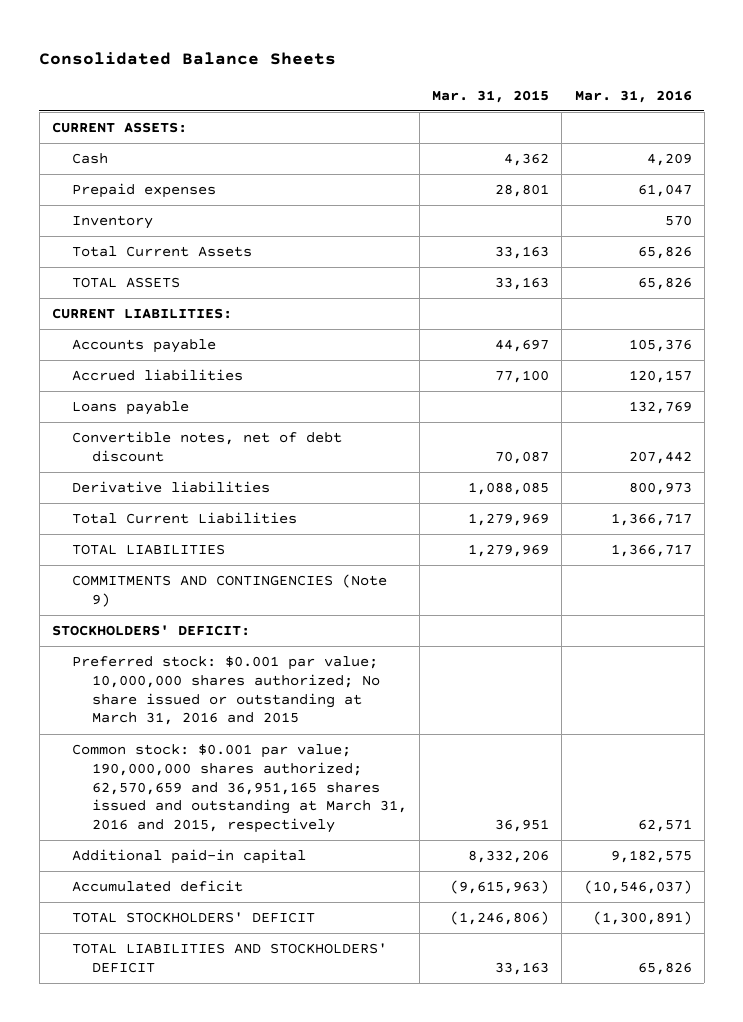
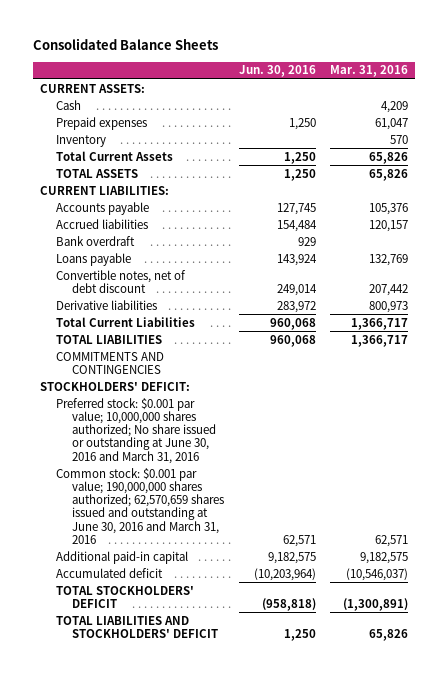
- | Mar. 31, 2015 | Mar. 31, 2016
+ | Jun. 30, 2016 | Mar. 31, 2016
+ Bank overdraft | 929 |
- COMMITMENTS AND CONTINGENCIES (Note 9)
+ COMMITMENTS AND CONTINGENCIES
- Preferred stock: $0.001 par value; 10,000,000 shares authorized; No share issued or outstanding at March 31, 2016 and 2015
- Common stock: $0.001 par value; 190,000,000 shares authorized; 62,570,659 and 36,951,165 shares issued and outstanding at March 31, 2016 and 2015, respectively | 36,951 | 62,571
+ Preferred stock: $0.001 par value; 10,000,000 shares authorized; No share issued or outstanding at June 30, 2016 and March 31, 2016
+ Common stock: $0.001 par value; 190,000,000 shares authorized; 62,570,659 shares issued and outstanding at June 30, 2016 and March 31, 2016 | 62,571 | 62,571

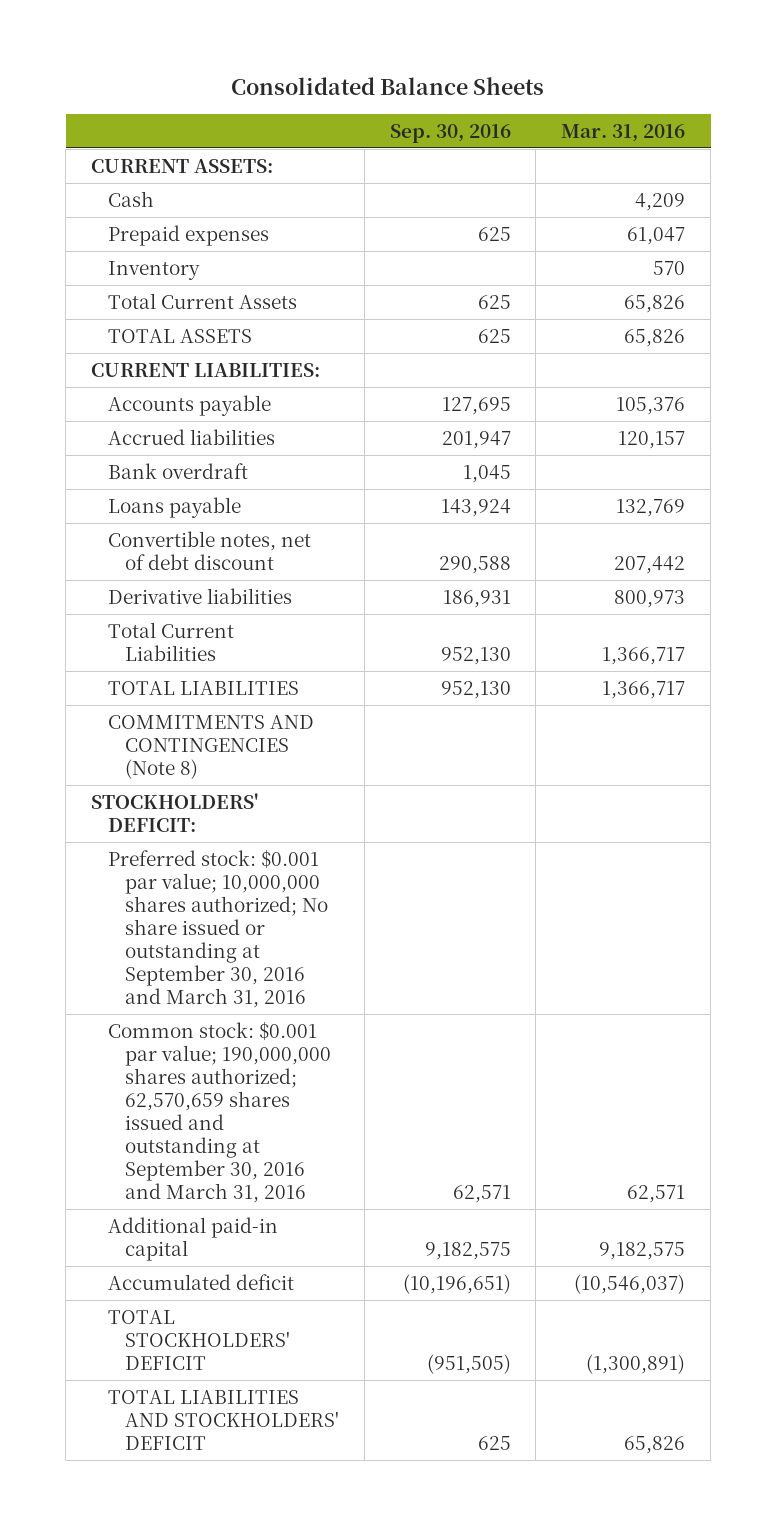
- | Jun. 30, 2016 | Mar. 31, 2016
+ | Sep. 30, 2016 | Mar. 31, 2016
- COMMITMENTS AND CONTINGENCIES
+ COMMITMENTS AND CONTINGENCIES (Note 8)
- Preferred stock: $0.001 par value; 10,000,000 shares authorized; No share issued or outstanding at June 30, 2016 and March 31, 2016
- Common stock: $0.001 par value; 190,000,000 shares authorized; 62,570,659 shares issued and outstanding at June 30, 2016 and March 31, 2016 | 62,571 | 62,571
+ Preferred stock: $0.001 par value; 10,000,000 shares authorized; No share issued or outstanding at September 30, 2016 and March 31, 2016
+ Common stock: $0.001 par value; 190,000,000 shares authorized; 62,570,659 shares issued and outstanding at September 30, 2016 and March 31, 2016 | 62,571 | 62,571

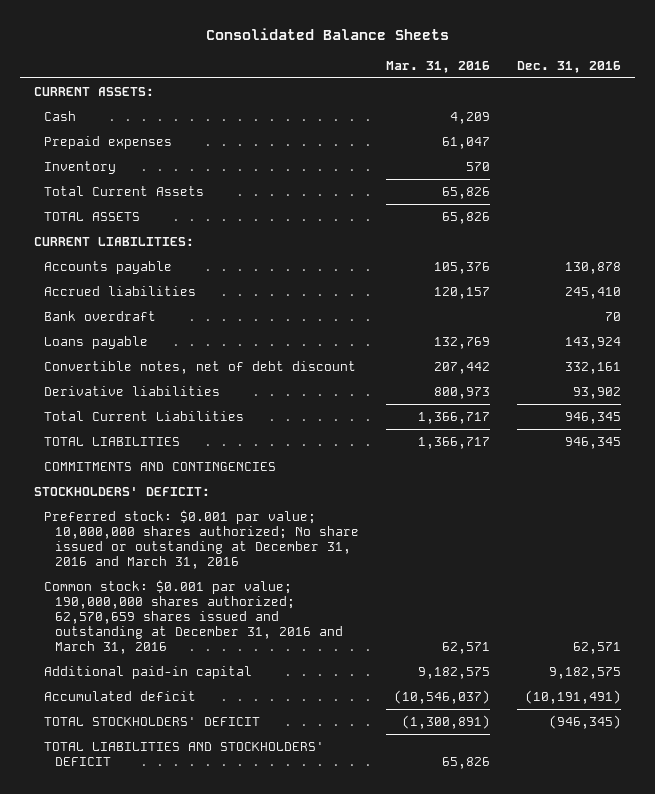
- | Sep. 30, 2016 | Mar. 31, 2016
+ | Mar. 31, 2016 | Dec. 31, 2016
- COMMITMENTS AND CONTINGENCIES (Note 8)
+ COMMITMENTS AND CONTINGENCIES
- Preferred stock: $0.001 par value; 10,000,000 shares authorized; No share issued or outstanding at September 30, 2016 and March 31, 2016
- Common stock: $0.001 par value; 190,000,000 shares authorized; 62,570,659 shares issued and outstanding at September 30, 2016 and March 31, 2016 | 62,571 | 62,571
+ Preferred stock: $0.001 par value; 10,000,000 shares authorized; No share issued or outstanding at December 31, 2016 and March 31, 2016
+ Common stock: $0.001 par value; 190,000,000 shares authorized; 62,570,659 shares issued and outstanding at December 31, 2016 and March 31, 2016 | 62,571 | 62,571

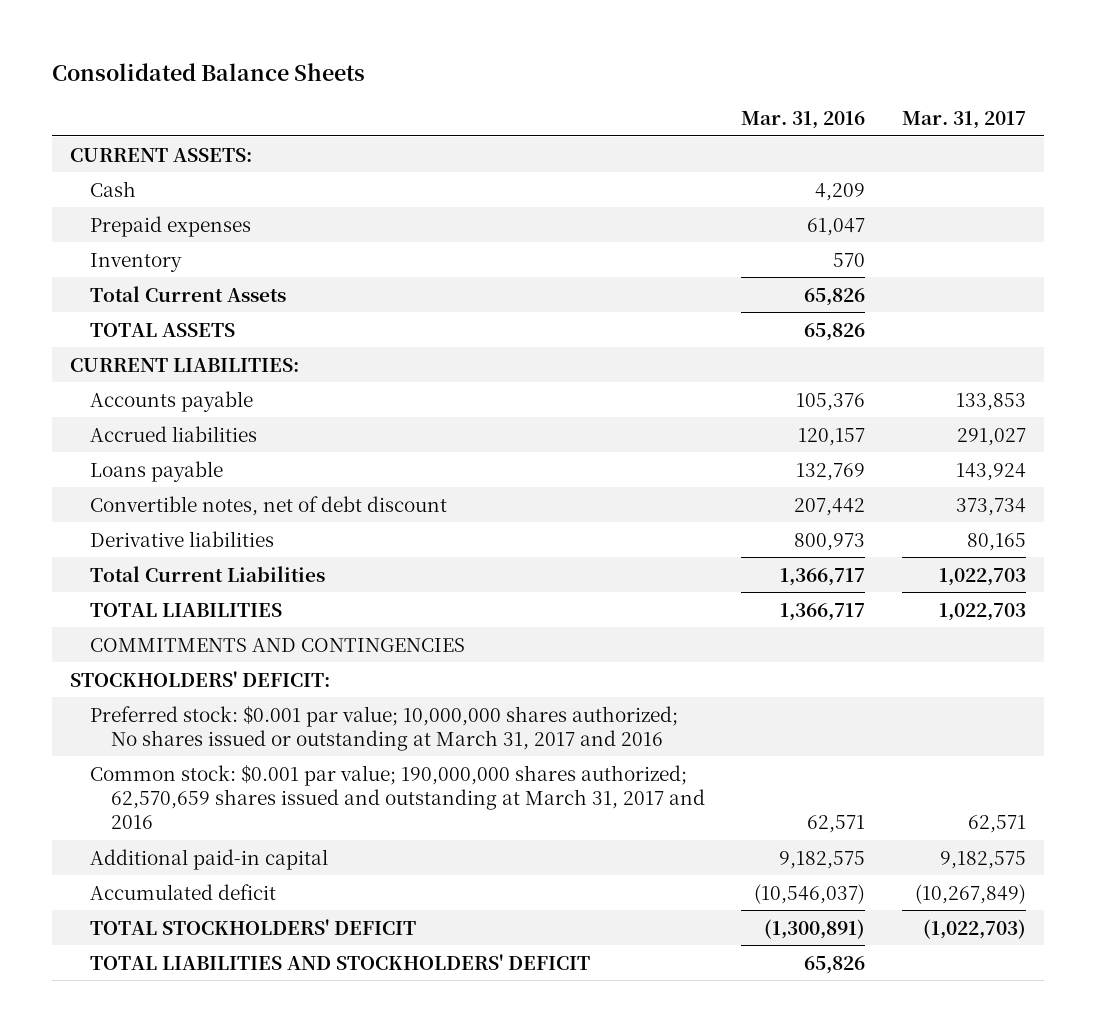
- | Mar. 31, 2016 | Dec. 31, 2016
+ | Mar. 31, 2016 | Mar. 31, 2017
- Bank overdraft | | 70
- Preferred stock: $0.001 par value; 10,000,000 shares authorized; No share issued or outstanding at December 31, 2016 and March 31, 2016
- Common stock: $0.001 par value; 190,000,000 shares authorized; 62,570,659 shares issued and outstanding at December 31, 2016 and March 31, 2016 | 62,571 | 62,571
+ Preferred stock: $0.001 par value; 10,000,000 shares authorized; No shares issued or outstanding at March 31, 2017 and 2016
+ Common stock: $0.001 par value; 190,000,000 shares authorized; 62,570,659 shares issued and outstanding at March 31, 2017 and 2016 | 62,571 | 62,571

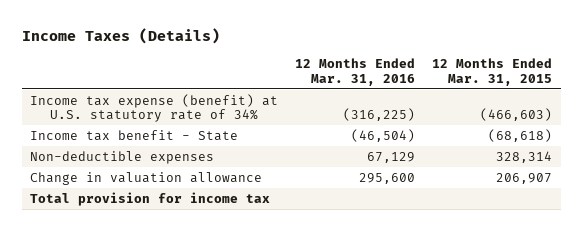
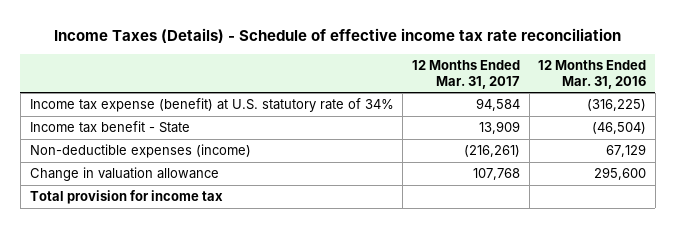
- Income Taxes (Details)
+ Income Taxes (Details) - Schedule of effective income tax rate reconciliation
- | 12 Months Ended Mar. 31, 2016 | 12 Months Ended Mar. 31, 2015
+ | 12 Months Ended Mar. 31, 2017 | 12 Months Ended Mar. 31, 2016
- Non-deductible expenses | 67,129 | 328,314
+ Non-deductible expenses (income) | (216,261) | 67,129

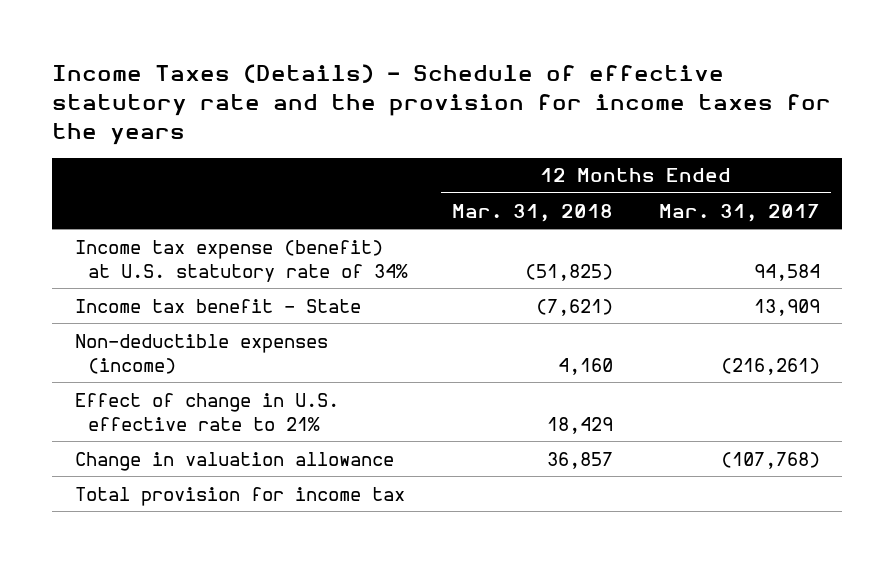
- Income Taxes (Details) - Schedule of effective income tax rate reconciliation
+ Income Taxes (Details) - Schedule of effective statutory rate and the provision for income taxes for the years
- | 12 Months Ended Mar. 31, 2017 | 12 Months Ended Mar. 31, 2016
+ | 12 Months Ended Mar. 31, 2018 | 12 Months Ended Mar. 31, 2017
- Change in valuation allowance | 107,768 | 295,600
+ Effect of change in U.S. effective rate to 21% | 18,429 |
+ Change in valuation allowance | 36,857 | (107,768)

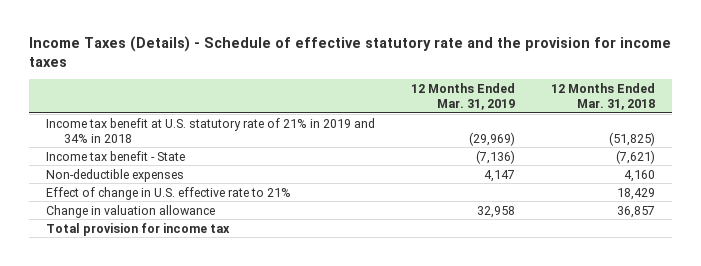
- Income Taxes (Details) - Schedule of effective statutory rate and the provision for income taxes for the years
+ Income Taxes (Details) - Schedule of effective statutory rate and the provision for income taxes
- | 12 Months Ended Mar. 31, 2018 | 12 Months Ended Mar. 31, 2017
+ | 12 Months Ended Mar. 31, 2019 | 12 Months Ended Mar. 31, 2018
- Income tax expense (benefit) at U.S. statutory rate of 34% | (51,825) | 94,584
+ Income tax benefit at U.S. statutory rate of 21% in 2019 and 34% in 2018 | (29,969) | (51,825)
- Non-deductible expenses (income) | 4,160 | (216,261)
+ Non-deductible expenses | 4,147 | 4,160

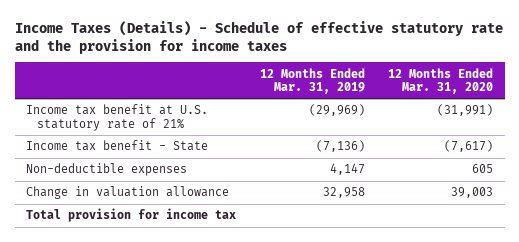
- | 12 Months Ended Mar. 31, 2019 | 12 Months Ended Mar. 31, 2018
+ | 12 Months Ended Mar. 31, 2019 | 12 Months Ended Mar. 31, 2020
- Income tax benefit at U.S. statutory rate of 21% in 2019 and 34% in 2018 | (29,969) | (51,825)
+ Income tax benefit at U.S. statutory rate of 21% | (29,969) | (31,991)
- Effect of change in U.S. effective rate to 21% | | 18,429

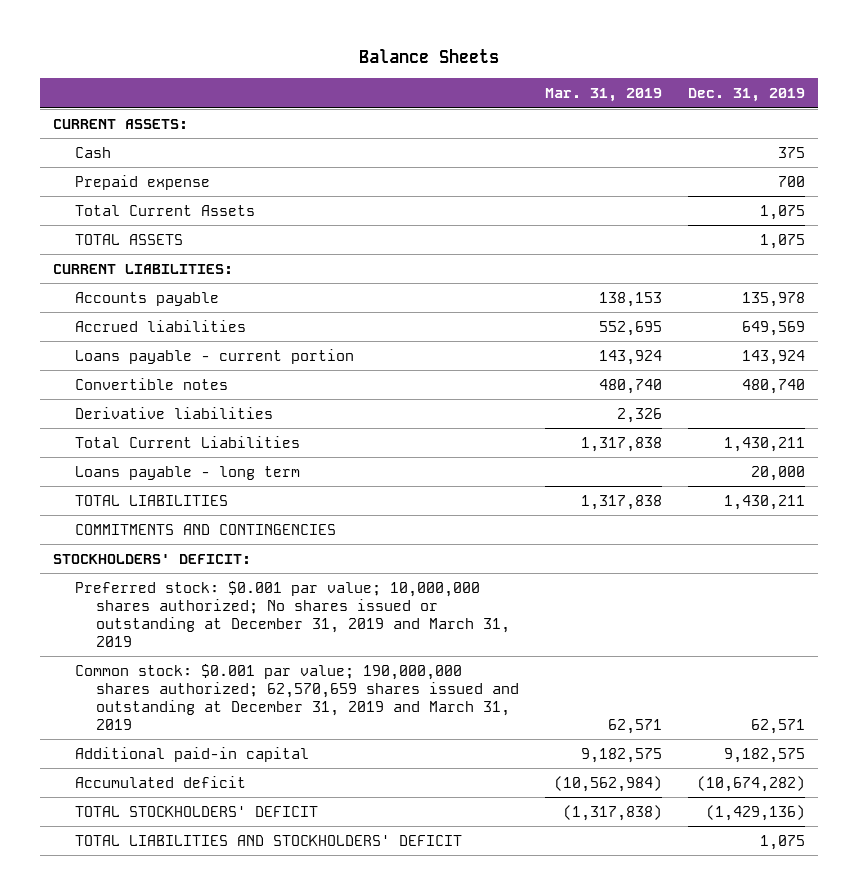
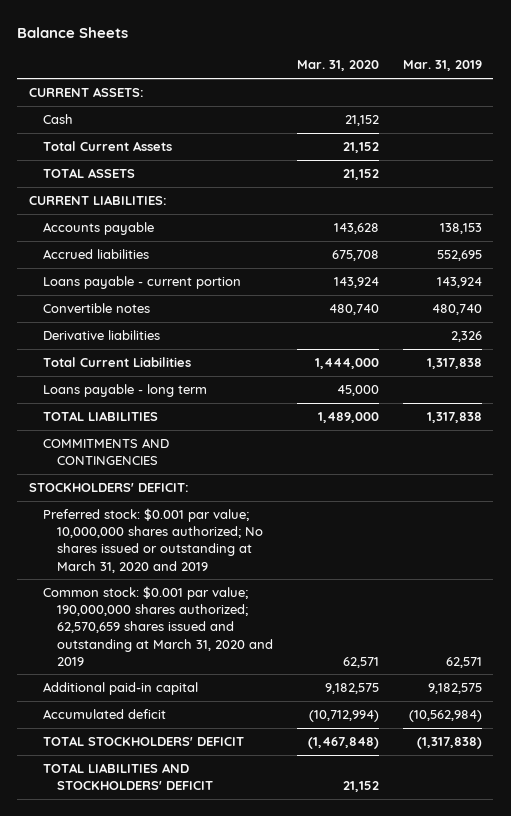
- | Mar. 31, 2019 | Dec. 31, 2019
+ | Mar. 31, 2020 | Mar. 31, 2019
- Prepaid expense | | 700
- Preferred stock: $0.001 par value; 10,000,000 shares authorized; No shares issued or outstanding at December 31, 2019 and March 31, 2019
- Common stock: $0.001 par value; 190,000,000 shares authorized; 62,570,659 shares issued and outstanding at December 31, 2019 and March 31, 2019 | 62,571 | 62,571
+ Preferred stock: $0.001 par value; 10,000,000 shares authorized; No shares issued or outstanding at March 31, 2020 and 2019
+ Common stock: $0.001 par value; 190,000,000 shares authorized; 62,570,659 shares issued and outstanding at March 31, 2020 and 2019 | 62,571 | 62,571

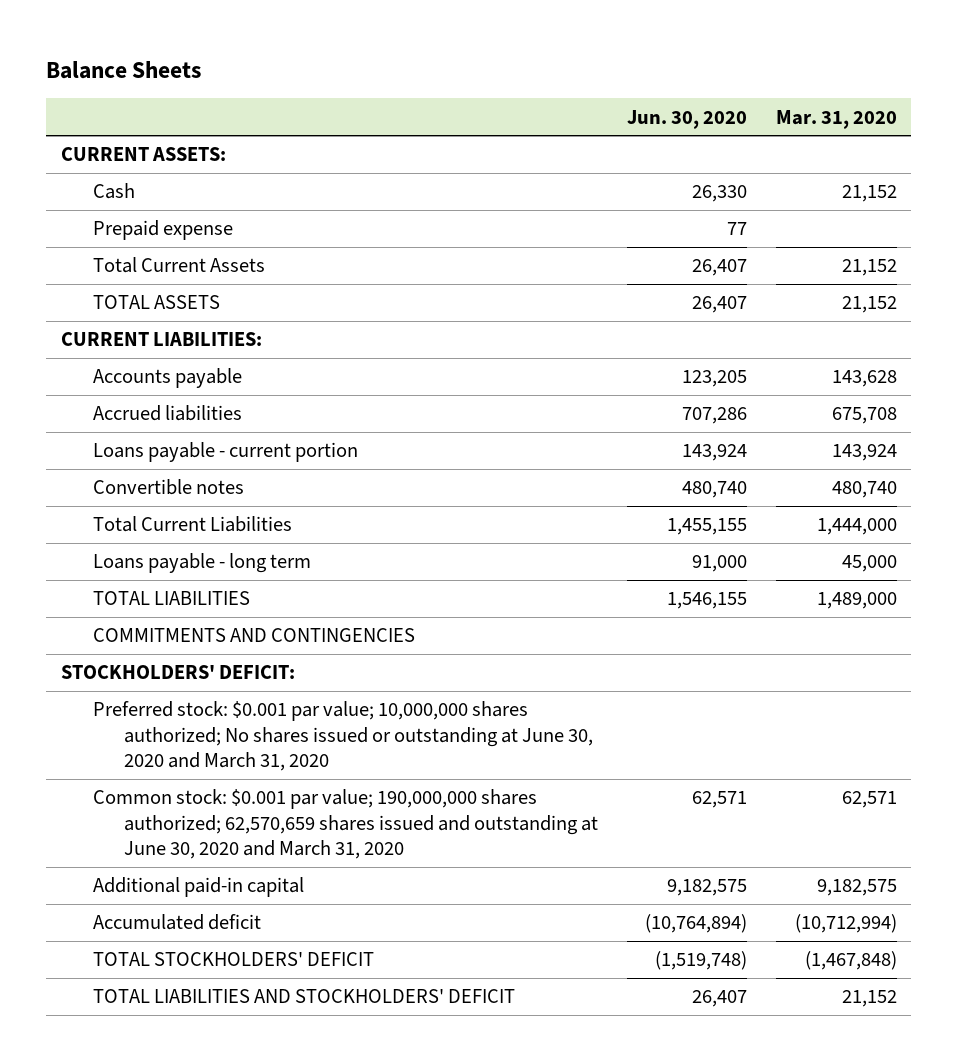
- | Mar. 31, 2020 | Mar. 31, 2019
+ | Jun. 30, 2020 | Mar. 31, 2020
+ Prepaid expense | 77 |
- Derivative liabilities | | 2,326
- Preferred stock: $0.001 par value; 10,000,000 shares authorized; No shares issued or outstanding at March 31, 2020 and 2019
- Common stock: $0.001 par value; 190,000,000 shares authorized; 62,570,659 shares issued and outstanding at March 31, 2020 and 2019 | 62,571 | 62,571
+ Preferred stock: $0.001 par value; 10,000,000 shares authorized; No shares issued or outstanding at June 30, 2020 and March 31, 2020
+ Common stock: $0.001 par value; 190,000,000 shares authorized; 62,570,659 shares issued and outstanding at June 30, 2020 and March 31, 2020 | 62,571 | 62,571

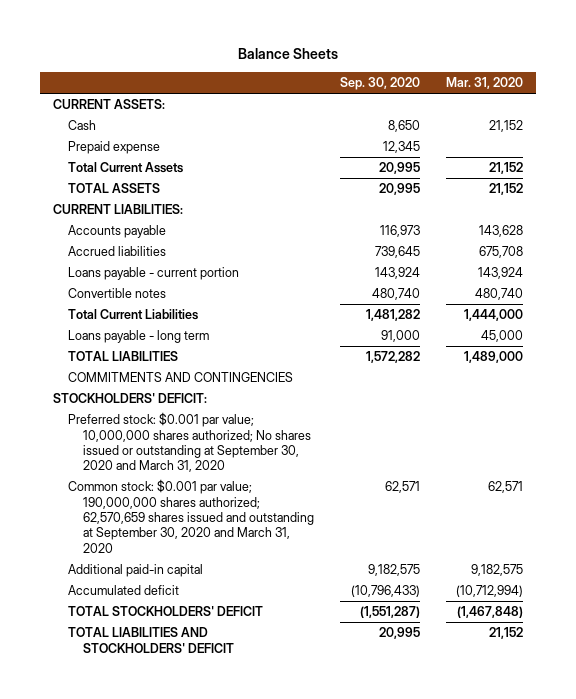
- | Jun. 30, 2020 | Mar. 31, 2020
+ | Sep. 30, 2020 | Mar. 31, 2020
- Preferred stock: $0.001 par value; 10,000,000 shares authorized; No shares issued or outstanding at June 30, 2020 and March 31, 2020
- Common stock: $0.001 par value; 190,000,000 shares authorized; 62,570,659 shares issued and outstanding at June 30, 2020 and March 31, 2020 | 62,571 | 62,571
+ Preferred stock: $0.001 par value; 10,000,000 shares authorized; No shares issued or outstanding at September 30, 2020 and March 31, 2020
+ Common stock: $0.001 par value; 190,000,000 shares authorized; 62,570,659 shares issued and outstanding at September 30, 2020 and March 31, 2020 | 62,571 | 62,571

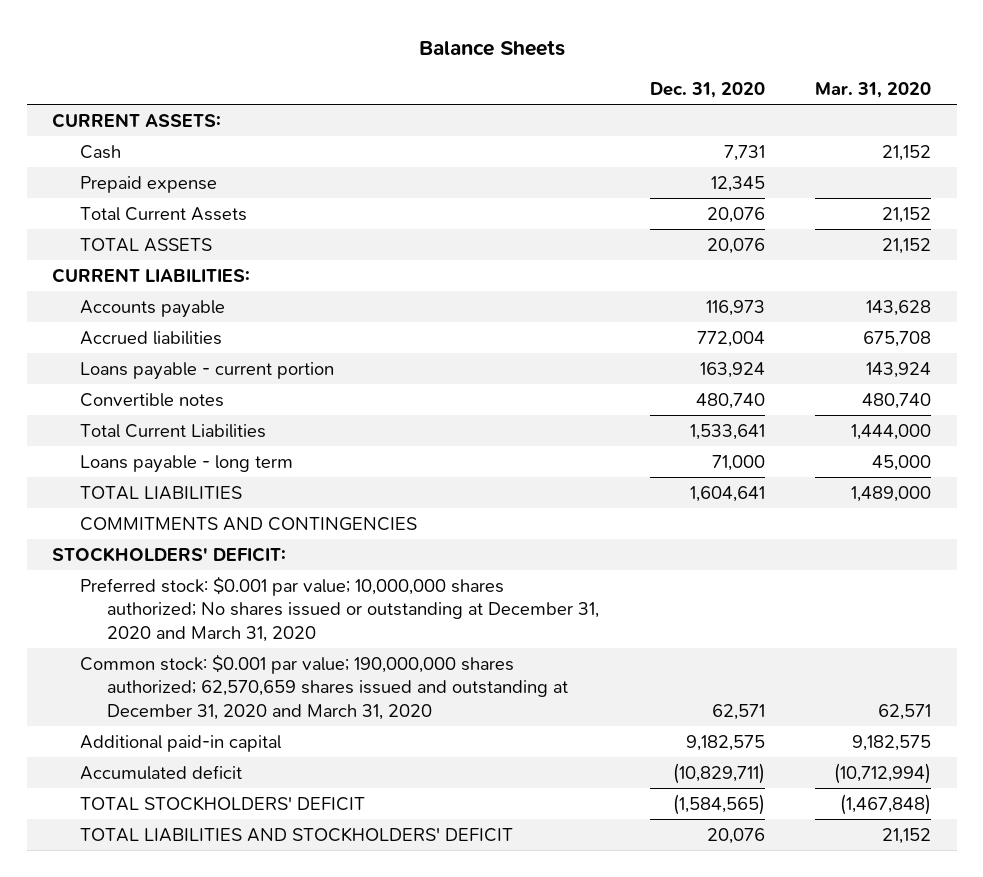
- | Sep. 30, 2020 | Mar. 31, 2020
+ | Dec. 31, 2020 | Mar. 31, 2020
- Preferred stock: $0.001 par value; 10,000,000 shares authorized; No shares issued or outstanding at September 30, 2020 and March 31, 2020
- Common stock: $0.001 par value; 190,000,000 shares authorized; 62,570,659 shares issued and outstanding at September 30, 2020 and March 31, 2020 | 62,571 | 62,571
+ Preferred stock: $0.001 par value; 10,000,000 shares authorized; No shares issued or outstanding at December 31, 2020 and March 31, 2020
+ Common stock: $0.001 par value; 190,000,000 shares authorized; 62,570,659 shares issued and outstanding at December 31, 2020 and March 31, 2020 | 62,571 | 62,571

